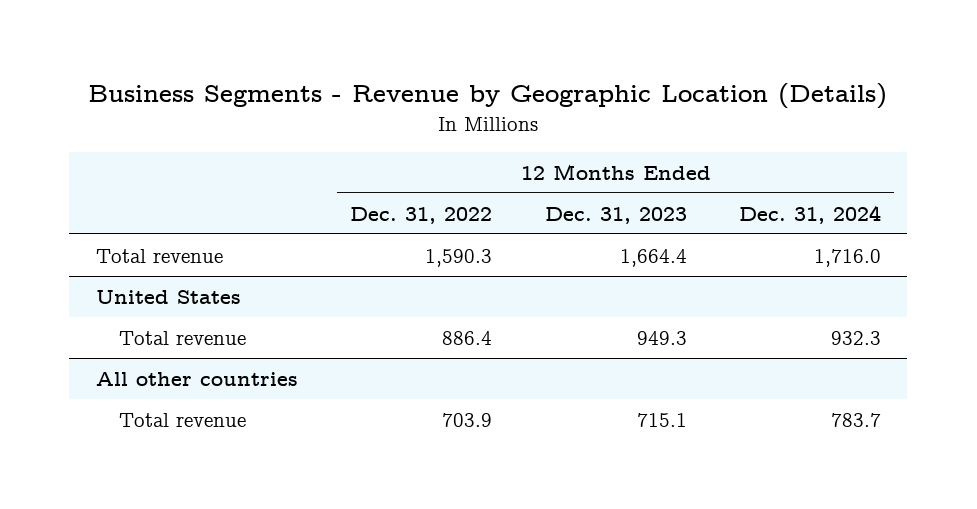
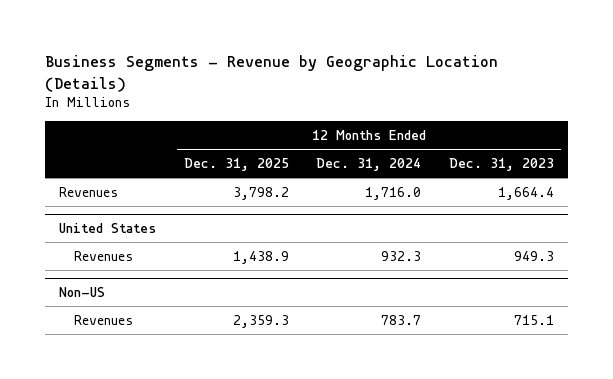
- | 12 Months Ended Dec. 31, 2022 | 12 Months Ended Dec. 31, 2023 | 12 Months Ended Dec. 31, 2024
+ | 12 Months Ended Dec. 31, 2025 | 12 Months Ended Dec. 31, 2024 | 12 Months Ended Dec. 31, 2023
- Total revenue | 1,590.3 | 1,664.4 | 1,716.0
+ Revenues | 3,798.2 | 1,716.0 | 1,664.4
@ United States
- Total revenue | 886.4 | 949.3 | 932.3
- All other countries
- Total revenue | 703.9 | 715.1 | 783.7
@ United States
+ Revenues | 1,438.9 | 932.3 | 949.3
+ Non-US
+ Revenues | 2,359.3 | 783.7 | 715.1

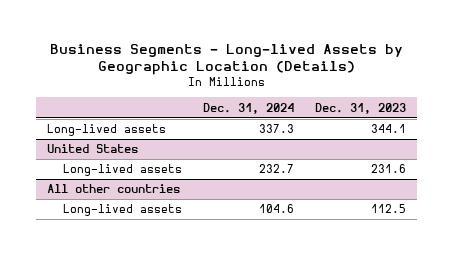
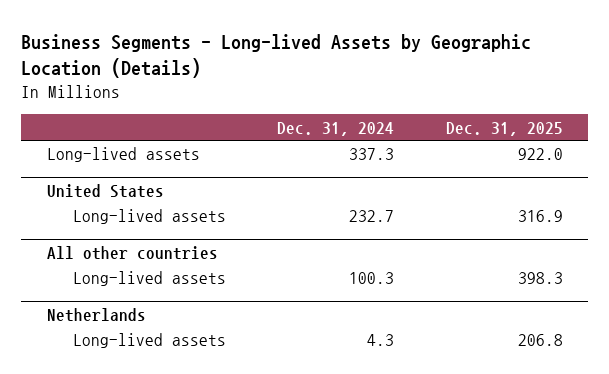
- | Dec. 31, 2024 | Dec. 31, 2023
+ | Dec. 31, 2024 | Dec. 31, 2025
@ All other countries
- Long-lived assets | 104.6 | 112.5
+ Long-lived assets | 100.3 | 398.3
+ Netherlands
+ Long-lived assets | 4.3 | 206.8

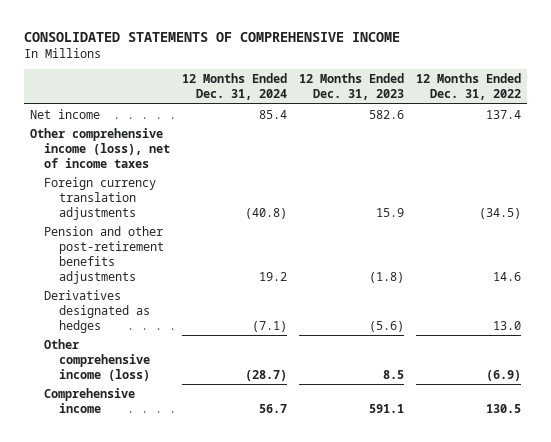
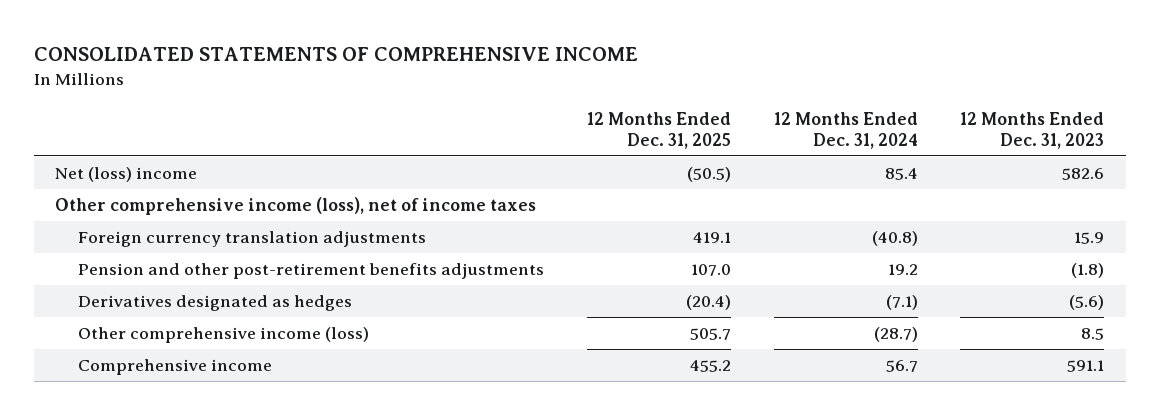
- | 12 Months Ended Dec. 31, 2024 | 12 Months Ended Dec. 31, 2023 | 12 Months Ended Dec. 31, 2022
+ | 12 Months Ended Dec. 31, 2025 | 12 Months Ended Dec. 31, 2024 | 12 Months Ended Dec. 31, 2023
- Net income | 85.4 | 582.6 | 137.4
+ Net (loss) income | (50.5) | 85.4 | 582.6

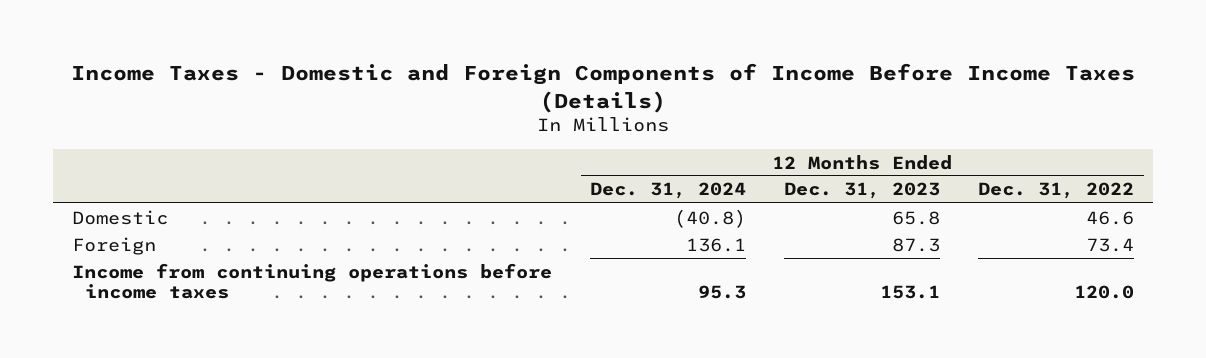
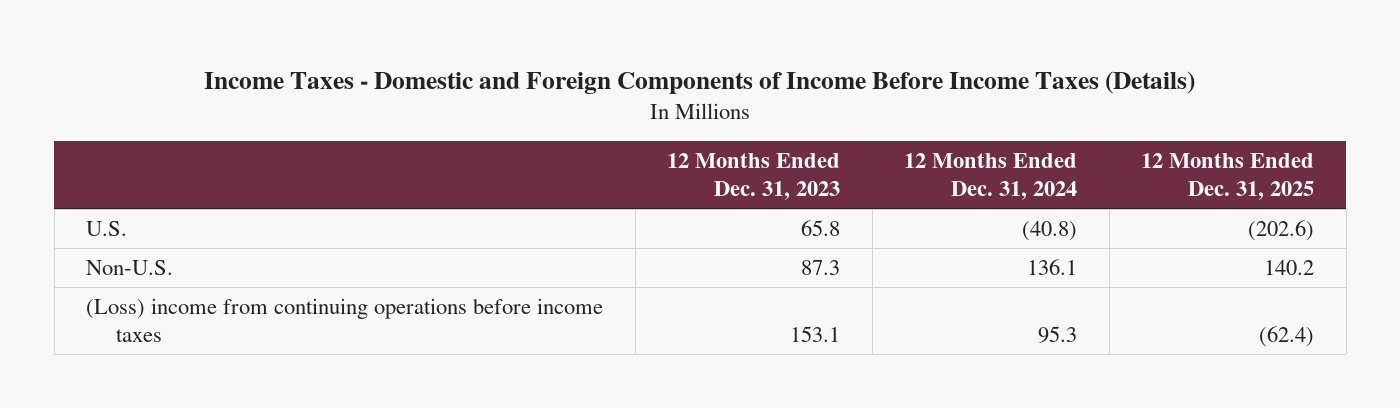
- | 12 Months Ended Dec. 31, 2024 | 12 Months Ended Dec. 31, 2023 | 12 Months Ended Dec. 31, 2022
+ | 12 Months Ended Dec. 31, 2023 | 12 Months Ended Dec. 31, 2024 | 12 Months Ended Dec. 31, 2025
- Domestic | (40.8) | 65.8 | 46.6
- Foreign | 136.1 | 87.3 | 73.4
- Income from continuing operations before income taxes | 95.3 | 153.1 | 120.0
+ U.S. | 65.8 | (40.8) | (202.6)
+ Non-U.S. | 87.3 | 136.1 | 140.2
+ (Loss) income from continuing operations before income taxes | 153.1 | 95.3 | (62.4)

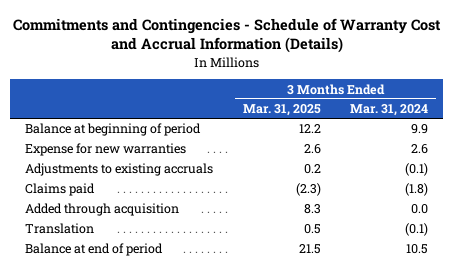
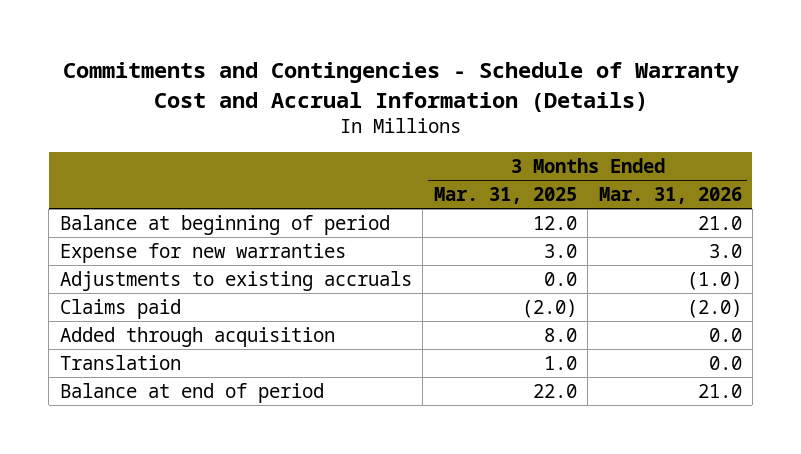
- | 3 Months Ended Mar. 31, 2025 | 3 Months Ended Mar. 31, 2024
+ | 3 Months Ended Mar. 31, 2025 | 3 Months Ended Mar. 31, 2026
- Balance at beginning of period | 12.2 | 9.9
- Expense for new warranties | 2.6 | 2.6
- Adjustments to existing accruals | 0.2 | (0.1)
- Claims paid | (2.3) | (1.8)
- Added through acquisition | 8.3 | 0.0
- Translation | 0.5 | (0.1)
- Balance at end of period | 21.5 | 10.5
+ Balance at beginning of period | 12.0 | 21.0
+ Expense for new warranties | 3.0 | 3.0
+ Adjustments to existing accruals | 0.0 | (1.0)
+ Claims paid | (2.0) | (2.0)
+ Added through acquisition | 8.0 | 0.0
+ Translation | 1.0 | 0.0
+ Balance at end of period | 22.0 | 21.0

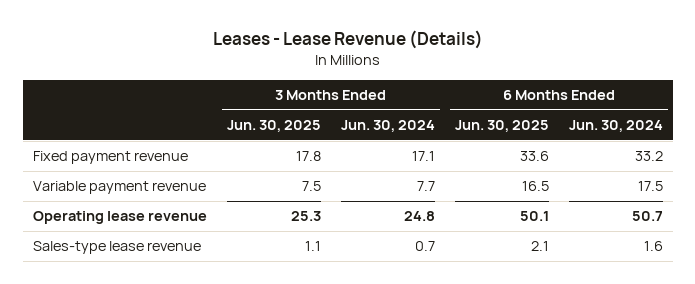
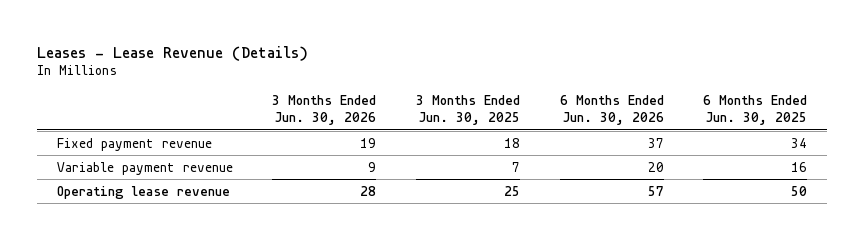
- | 3 Months Ended Jun. 30, 2025 | 3 Months Ended Jun. 30, 2024 | 6 Months Ended Jun. 30, 2025 | 6 Months Ended Jun. 30, 2024
+ | 3 Months Ended Jun. 30, 2026 | 3 Months Ended Jun. 30, 2025 | 6 Months Ended Jun. 30, 2026 | 6 Months Ended Jun. 30, 2025
- Fixed payment revenue | 17.8 | 17.1 | 33.6 | 33.2
- Variable payment revenue | 7.5 | 7.7 | 16.5 | 17.5
- Operating lease revenue | 25.3 | 24.8 | 50.1 | 50.7
- Sales-type lease revenue | 1.1 | 0.7 | 2.1 | 1.6
+ Fixed payment revenue | 19 | 18 | 37 | 34
+ Variable payment revenue | 9 | 7 | 20 | 16
+ Operating lease revenue | 28 | 25 | 57 | 50

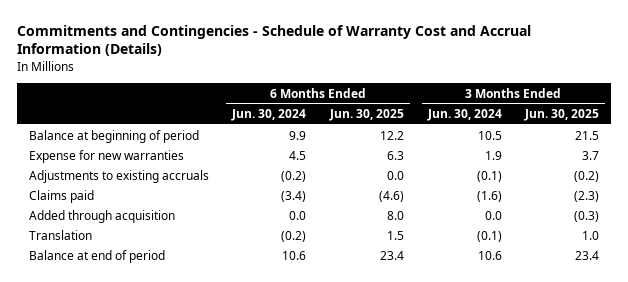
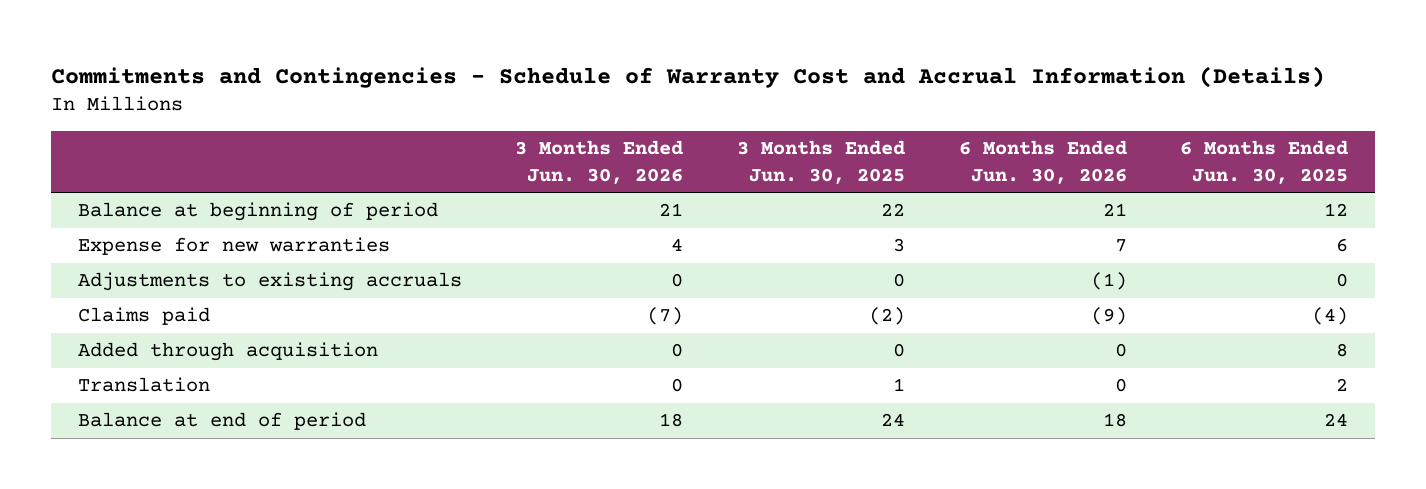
- | 6 Months Ended Jun. 30, 2024 | 6 Months Ended Jun. 30, 2025 | 3 Months Ended Jun. 30, 2024 | 3 Months Ended Jun. 30, 2025
+ | 3 Months Ended Jun. 30, 2026 | 3 Months Ended Jun. 30, 2025 | 6 Months Ended Jun. 30, 2026 | 6 Months Ended Jun. 30, 2025
- Balance at beginning of period | 9.9 | 12.2 | 10.5 | 21.5
- Expense for new warranties | 4.5 | 6.3 | 1.9 | 3.7
- Adjustments to existing accruals | (0.2) | 0.0 | (0.1) | (0.2)
- Claims paid | (3.4) | (4.6) | (1.6) | (2.3)
- Added through acquisition | 0.0 | 8.0 | 0.0 | (0.3)
- Translation | (0.2) | 1.5 | (0.1) | 1.0
- Balance at end of period | 10.6 | 23.4 | 10.6 | 23.4
+ Balance at beginning of period | 21 | 22 | 21 | 12
+ Expense for new warranties | 4 | 3 | 7 | 6
+ Adjustments to existing accruals | 0 | 0 | (1) | 0
+ Claims paid | (7) | (2) | (9) | (4)
+ Added through acquisition | 0 | 0 | 0 | 8
+ Translation | 0 | 1 | 0 | 2
+ Balance at end of period | 18 | 24 | 18 | 24

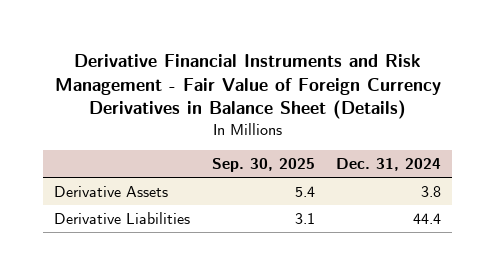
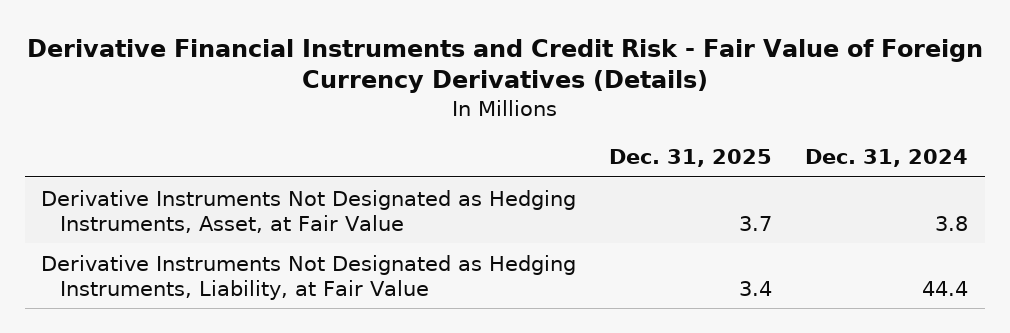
- Derivative Financial Instruments and Risk Management - Fair Value of Foreign Currency Derivatives in Balance Sheet (Details)
+ Derivative Financial Instruments and Credit Risk - Fair Value of Foreign Currency Derivatives (Details)
- | Sep. 30, 2025 | Dec. 31, 2024
+ | Dec. 31, 2025 | Dec. 31, 2024
- Derivative Assets | 5.4 | 3.8
- Derivative Liabilities | 3.1 | 44.4
+ Derivative Instruments Not Designated as Hedging Instruments, Asset, at Fair Value | 3.7 | 3.8
+ Derivative Instruments Not Designated as Hedging Instruments, Liability, at Fair Value | 3.4 | 44.4

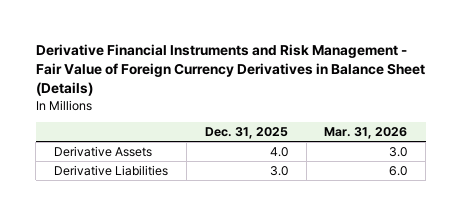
- Derivative Financial Instruments and Credit Risk - Fair Value of Foreign Currency Derivatives (Details)
+ Derivative Financial Instruments and Risk Management - Fair Value of Foreign Currency Derivatives in Balance Sheet (Details)
- | Dec. 31, 2025 | Dec. 31, 2024
+ | Dec. 31, 2025 | Mar. 31, 2026
- Derivative Instruments Not Designated as Hedging Instruments, Asset, at Fair Value | 3.7 | 3.8
- Derivative Instruments Not Designated as Hedging Instruments, Liability, at Fair Value | 3.4 | 44.4
+ Derivative Assets | 4.0 | 3.0
+ Derivative Liabilities | 3.0 | 6.0

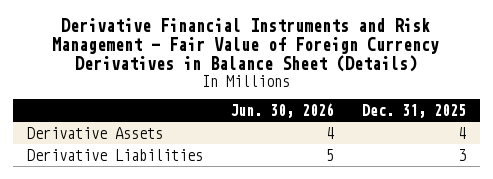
- | Dec. 31, 2025 | Mar. 31, 2026
+ | Jun. 30, 2026 | Dec. 31, 2025
- Derivative Assets | 4.0 | 3.0
- Derivative Liabilities | 3.0 | 6.0
+ Derivative Assets | 4 | 4
+ Derivative Liabilities | 5 | 3

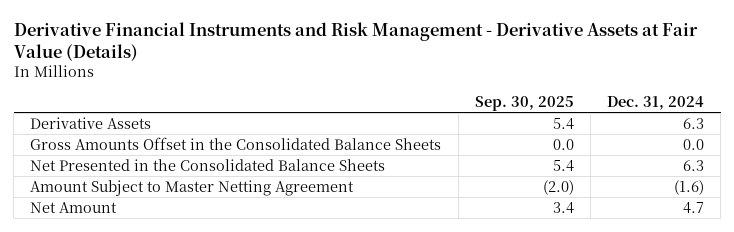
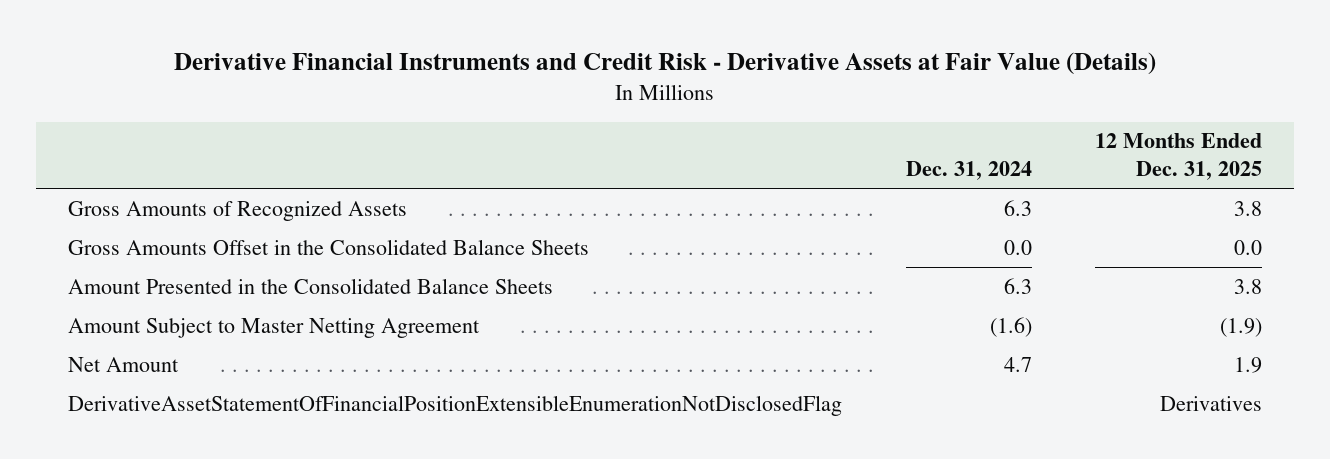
- Derivative Financial Instruments and Risk Management - Derivative Assets at Fair Value (Details)
+ Derivative Financial Instruments and Credit Risk - Derivative Assets at Fair Value (Details)
- | Sep. 30, 2025 | Dec. 31, 2024
+ | Dec. 31, 2024 | 12 Months Ended Dec. 31, 2025
- Derivative Assets | 5.4 | 6.3
+ Gross Amounts of Recognized Assets | 6.3 | 3.8
- Net Presented in the Consolidated Balance Sheets | 5.4 | 6.3
+ Amount Presented in the Consolidated Balance Sheets | 6.3 | 3.8
+ DerivativeAssetStatementOfFinancialPositionExtensibleEnumerationNotDisclosedFlag | | Derivatives

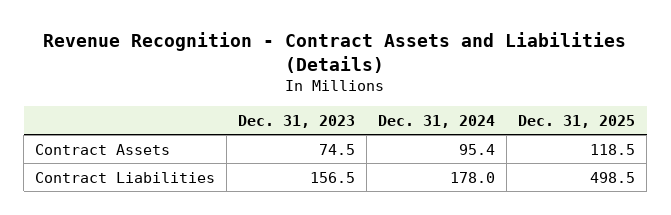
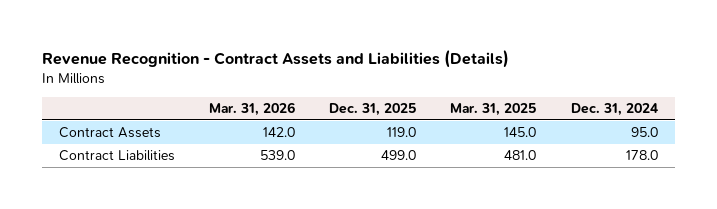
- | Dec. 31, 2023 | Dec. 31, 2024 | Dec. 31, 2025
+ | Mar. 31, 2026 | Dec. 31, 2025 | Mar. 31, 2025 | Dec. 31, 2024
- Contract Assets | 74.5 | 95.4 | 118.5
- Contract Liabilities | 156.5 | 178.0 | 498.5
+ Contract Assets | 142.0 | 119.0 | 145.0 | 95.0
+ Contract Liabilities | 539.0 | 499.0 | 481.0 | 178.0

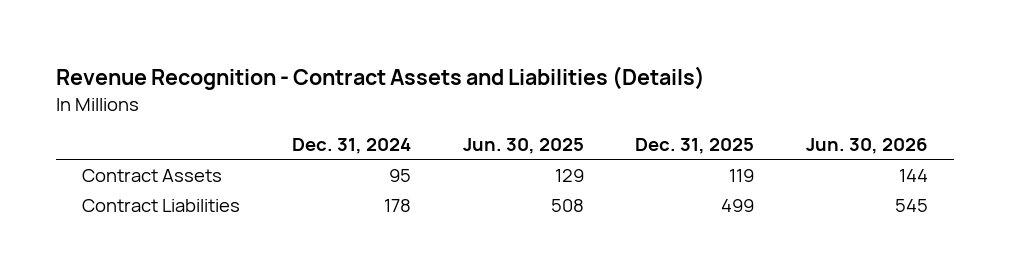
- | Mar. 31, 2026 | Dec. 31, 2025 | Mar. 31, 2025 | Dec. 31, 2024
+ | Dec. 31, 2024 | Jun. 30, 2025 | Dec. 31, 2025 | Jun. 30, 2026
- Contract Assets | 142.0 | 119.0 | 145.0 | 95.0
- Contract Liabilities | 539.0 | 499.0 | 481.0 | 178.0
+ Contract Assets | 95 | 129 | 119 | 144
+ Contract Liabilities | 178 | 508 | 499 | 545

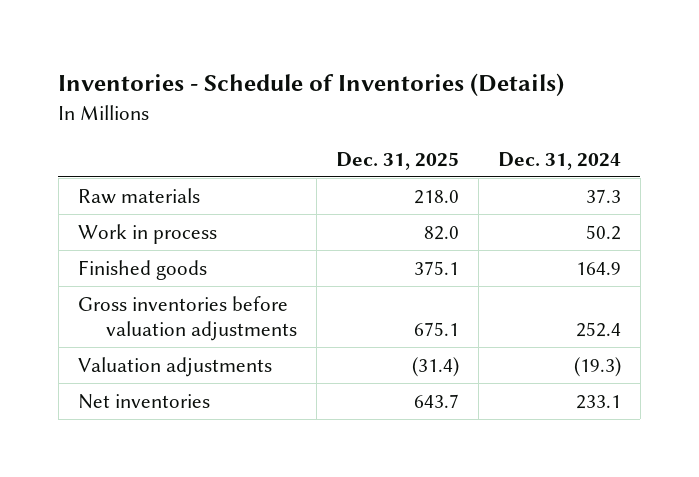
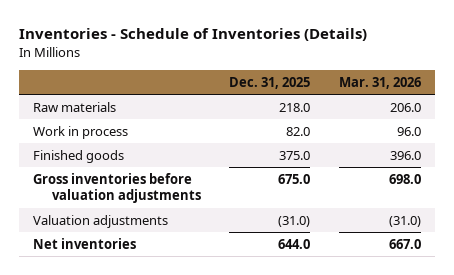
- | Dec. 31, 2025 | Dec. 31, 2024
+ | Dec. 31, 2025 | Mar. 31, 2026
- Finished goods | 375.1 | 164.9
- Gross inventories before valuation adjustments | 675.1 | 252.4
- Valuation adjustments | (31.4) | (19.3)
- Net inventories | 643.7 | 233.1
+ Finished goods | 375.0 | 396.0
+ Gross inventories before valuation adjustments | 675.0 | 698.0
+ Valuation adjustments | (31.0) | (31.0)
+ Net inventories | 644.0 | 667.0

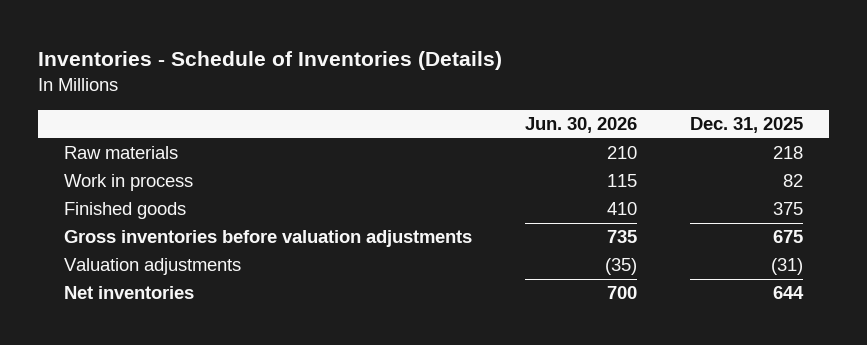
- | Dec. 31, 2025 | Mar. 31, 2026
+ | Jun. 30, 2026 | Dec. 31, 2025
- Raw materials | 218.0 | 206.0
- Work in process | 82.0 | 96.0
- Finished goods | 375.0 | 396.0
- Gross inventories before valuation adjustments | 675.0 | 698.0
- Valuation adjustments | (31.0) | (31.0)
- Net inventories | 644.0 | 667.0
+ Raw materials | 210 | 218
+ Work in process | 115 | 82
+ Finished goods | 410 | 375
+ Gross inventories before valuation adjustments | 735 | 675
+ Valuation adjustments | (35) | (31)
+ Net inventories | 700 | 644

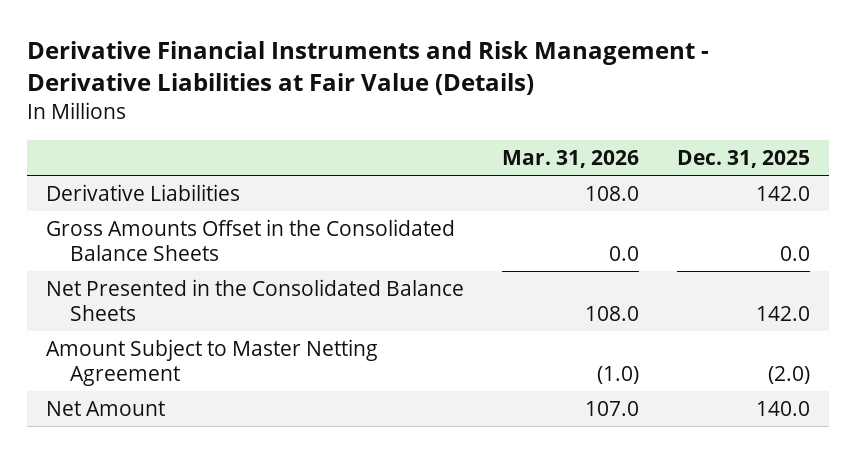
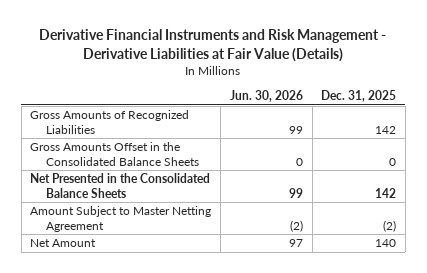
- | Mar. 31, 2026 | Dec. 31, 2025
+ | Jun. 30, 2026 | Dec. 31, 2025
- Derivative Liabilities | 108.0 | 142.0
- Gross Amounts Offset in the Consolidated Balance Sheets | 0.0 | 0.0
- Net Presented in the Consolidated Balance Sheets | 108.0 | 142.0
- Amount Subject to Master Netting Agreement | (1.0) | (2.0)
- Net Amount | 107.0 | 140.0
+ Gross Amounts of Recognized Liabilities | 99 | 142
+ Gross Amounts Offset in the Consolidated Balance Sheets | 0 | 0
+ Net Presented in the Consolidated Balance Sheets | 99 | 142
+ Amount Subject to Master Netting Agreement | (2) | (2)
+ Net Amount | 97 | 140

